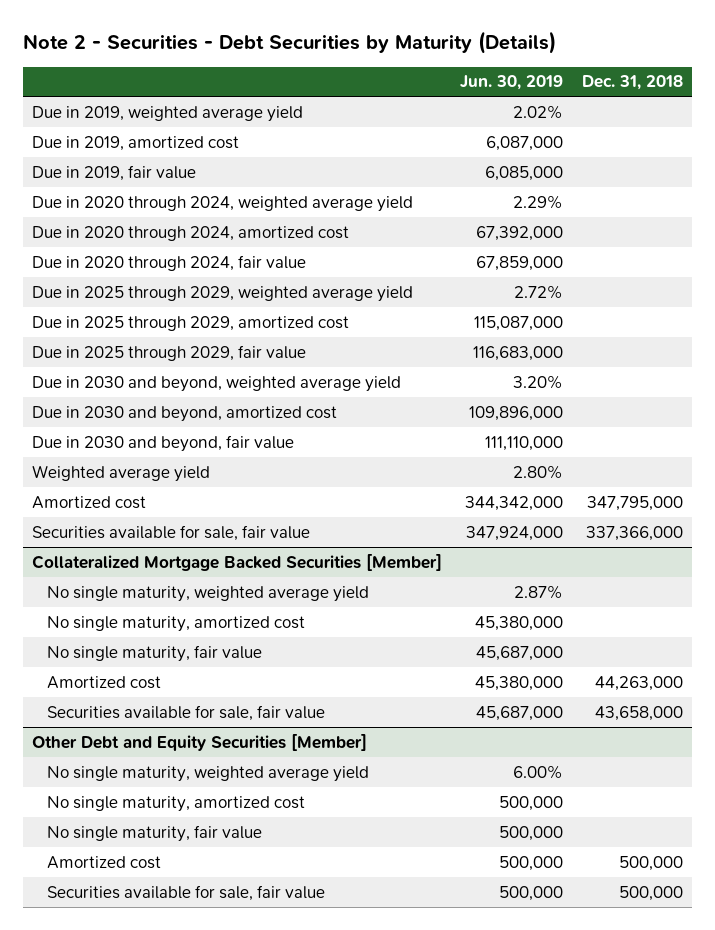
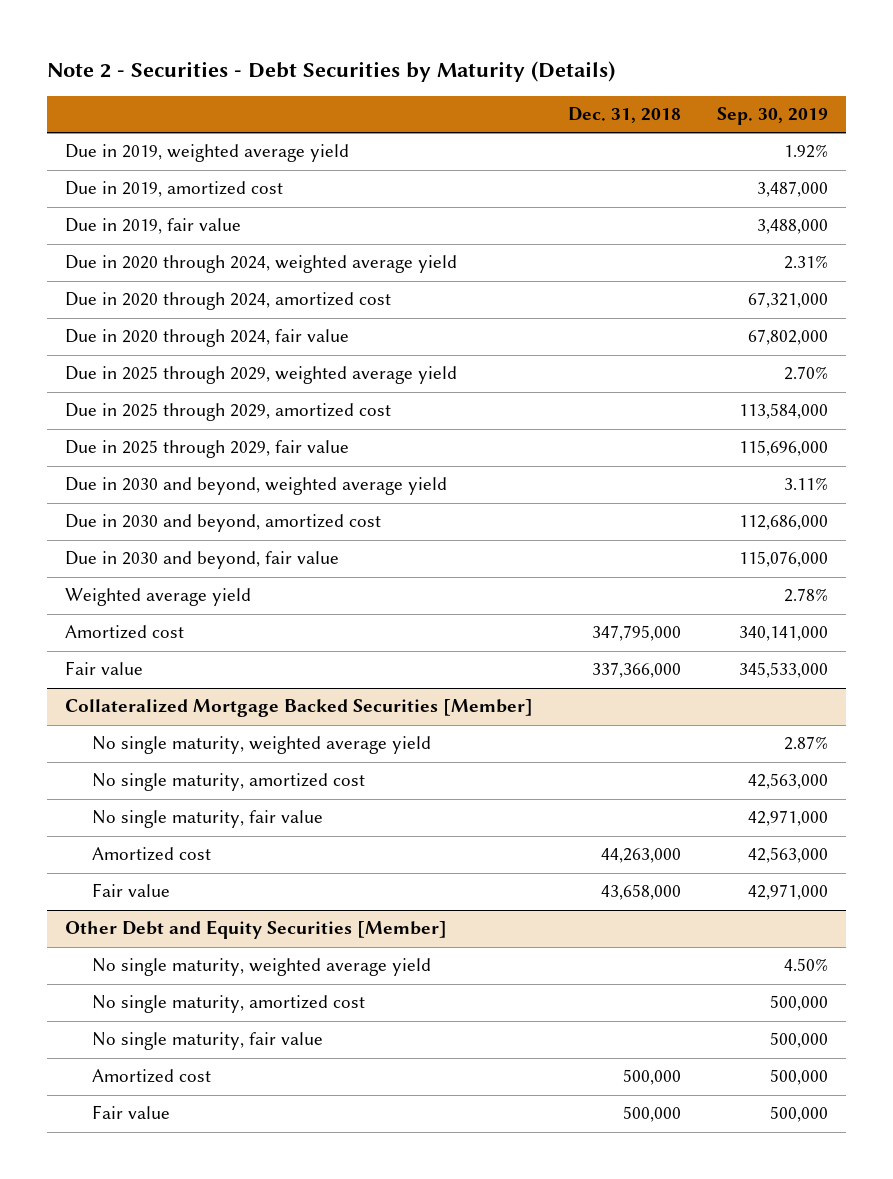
- | Jun. 30, 2019 | Dec. 31, 2018
+ | Dec. 31, 2018 | Sep. 30, 2019
- Securities available for sale, fair value | 347,924,000 | 337,366,000
+ Fair value | 337,366,000 | 345,533,000
@ Collateralized Mortgage Backed Securities [Member]
- Securities available for sale, fair value | 45,687,000 | 43,658,000
+ Fair value | 43,658,000 | 42,971,000
@ Other Debt and Equity Securities [Member]
- Securities available for sale, fair value | 500,000 | 500,000
+ Fair value | 500,000 | 500,000

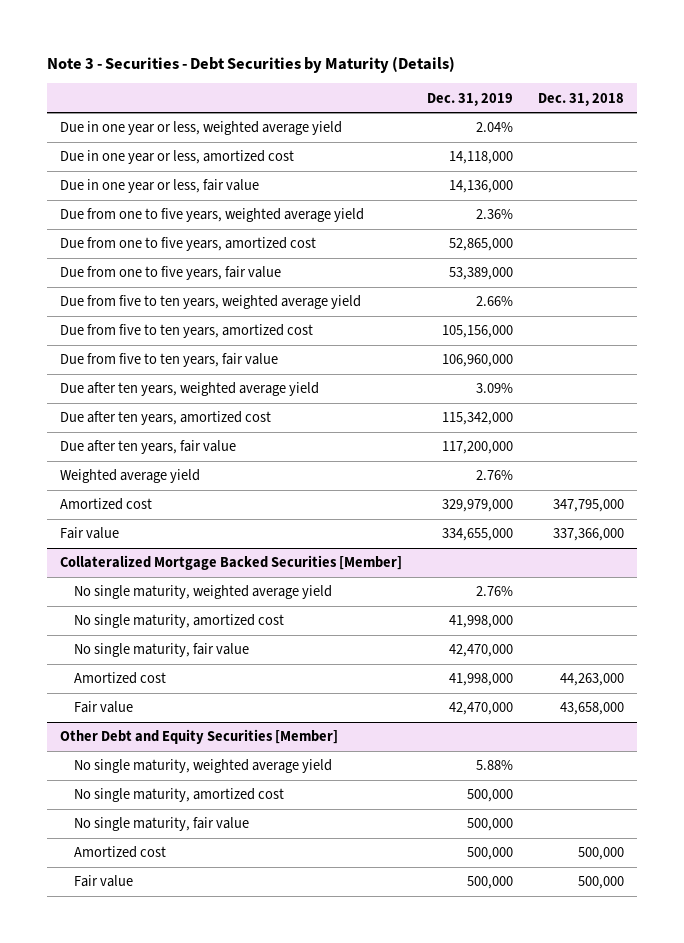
- Note 2 - Securities - Debt Securities by Maturity (Details)
+ Note 3 - Securities - Debt Securities by Maturity (Details)
- | Dec. 31, 2018 | Sep. 30, 2019
+ | Dec. 31, 2019 | Dec. 31, 2018
- Due in 2019, weighted average yield | | 1.92%
- Due in 2019, amortized cost | | 3,487,000
- Due in 2019, fair value | | 3,488,000
- Due in 2020 through 2024, weighted average yield | | 2.31%
- Due in 2020 through 2024, amortized cost | | 67,321,000
- Due in 2020 through 2024, fair value | | 67,802,000
- Due in 2025 through 2029, weighted average yield | | 2.70%
- Due in 2025 through 2029, amortized cost | | 113,584,000
- Due in 2025 through 2029, fair value | | 115,696,000
- Due in 2030 and beyond, weighted average yield | | 3.11%
- Due in 2030 and beyond, amortized cost | | 112,686,000
- Due in 2030 and beyond, fair value | | 115,076,000
+ Due in one year or less, weighted average yield | 2.04% |
+ Due in one year or less, amortized cost | 14,118,000 |
+ Due in one year or less, fair value | 14,136,000 |
+ Due from one to five years, weighted average yield | 2.36% |
+ Due from one to five years, amortized cost | 52,865,000 |
+ Due from one to five years, fair value | 53,389,000 |
+ Due from five to ten years, weighted average yield | 2.66% |
+ Due from five to ten years, amortized cost | 105,156,000 |
+ Due from five to ten years, fair value | 106,960,000 |
+ Due after ten years, weighted average yield | 3.09% |
+ Due after ten years, amortized cost | 115,342,000 |
+ Due after ten years, fair value | 117,200,000 |

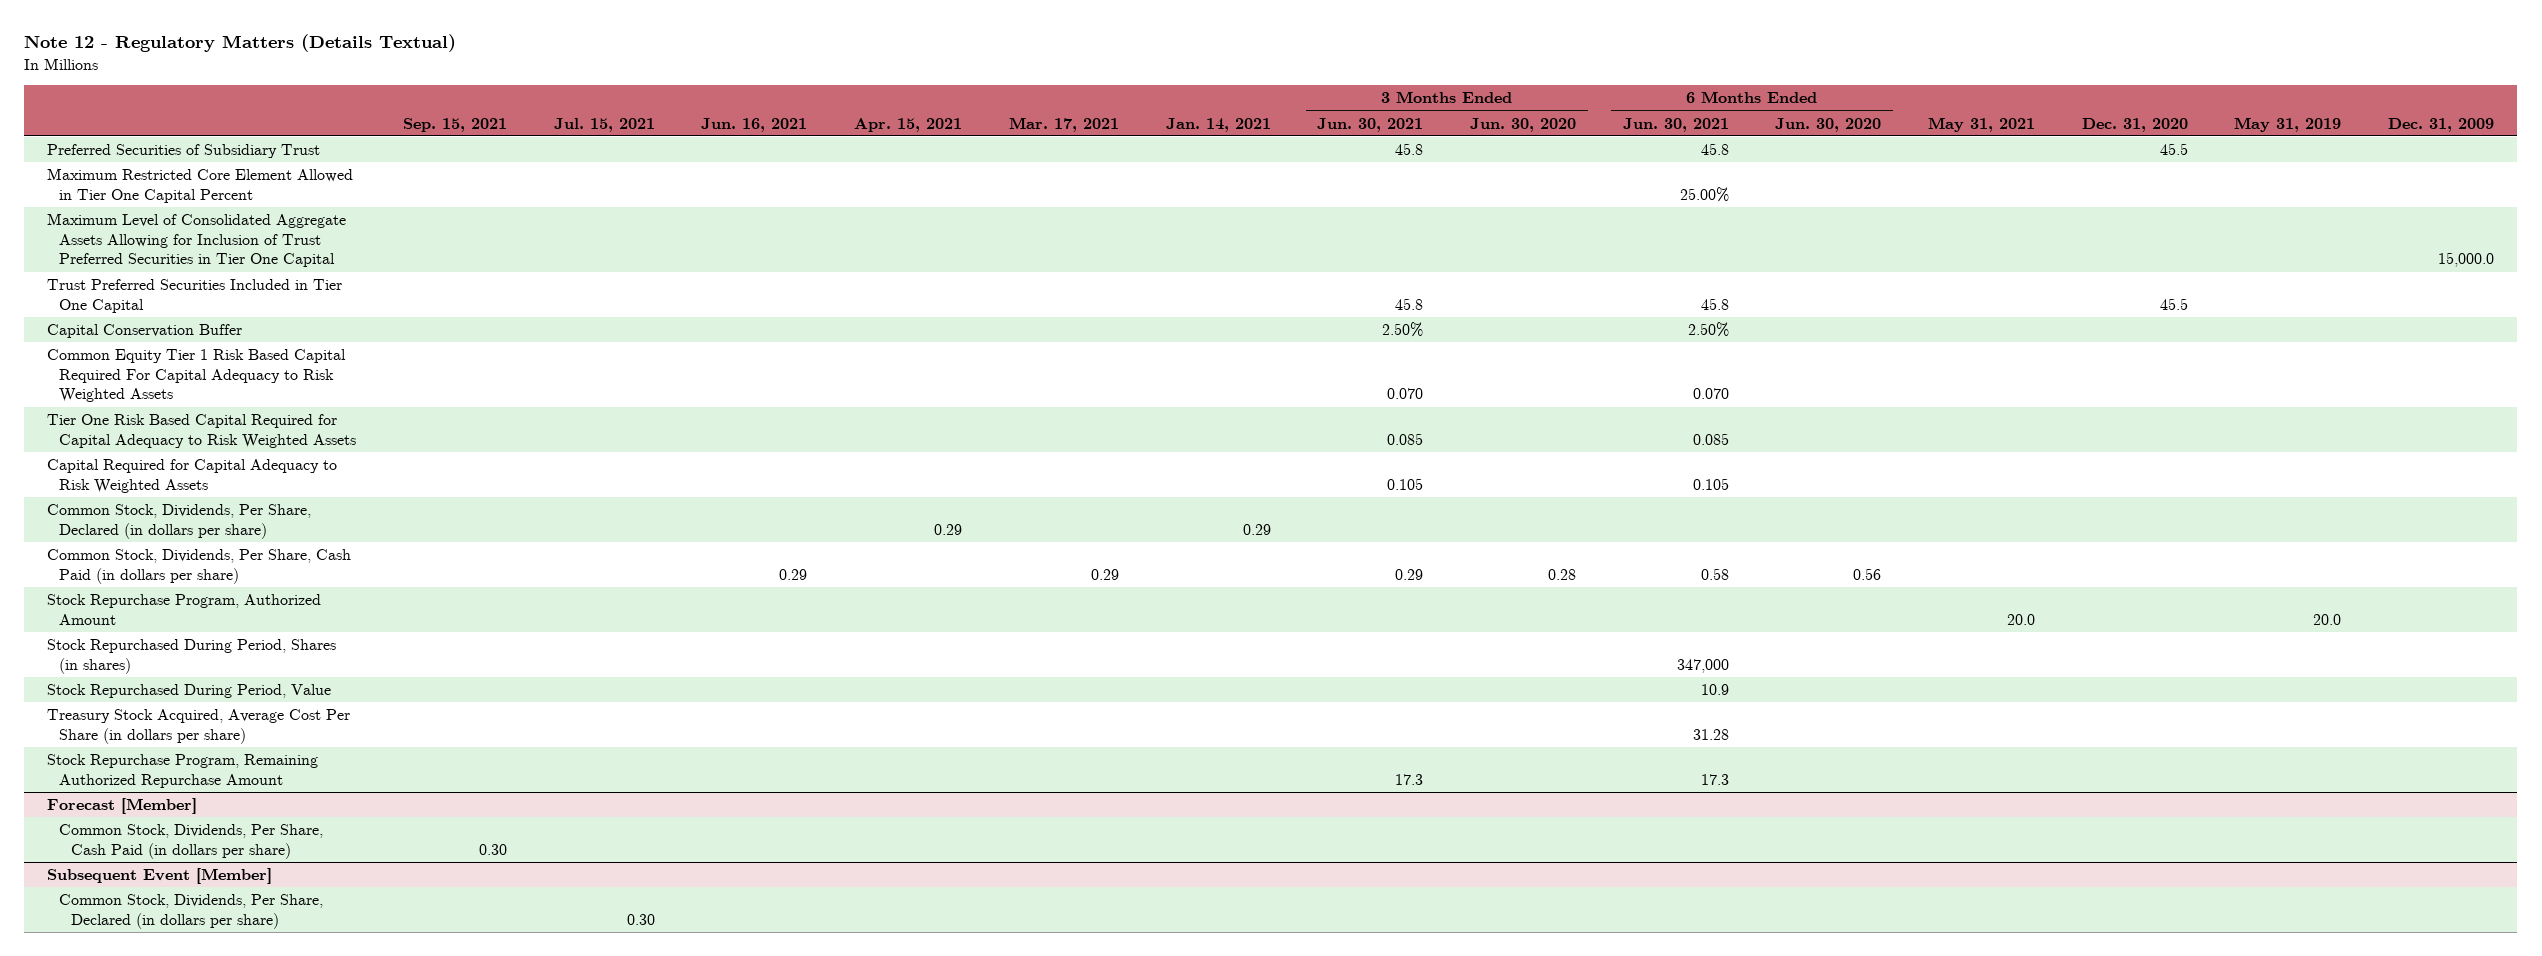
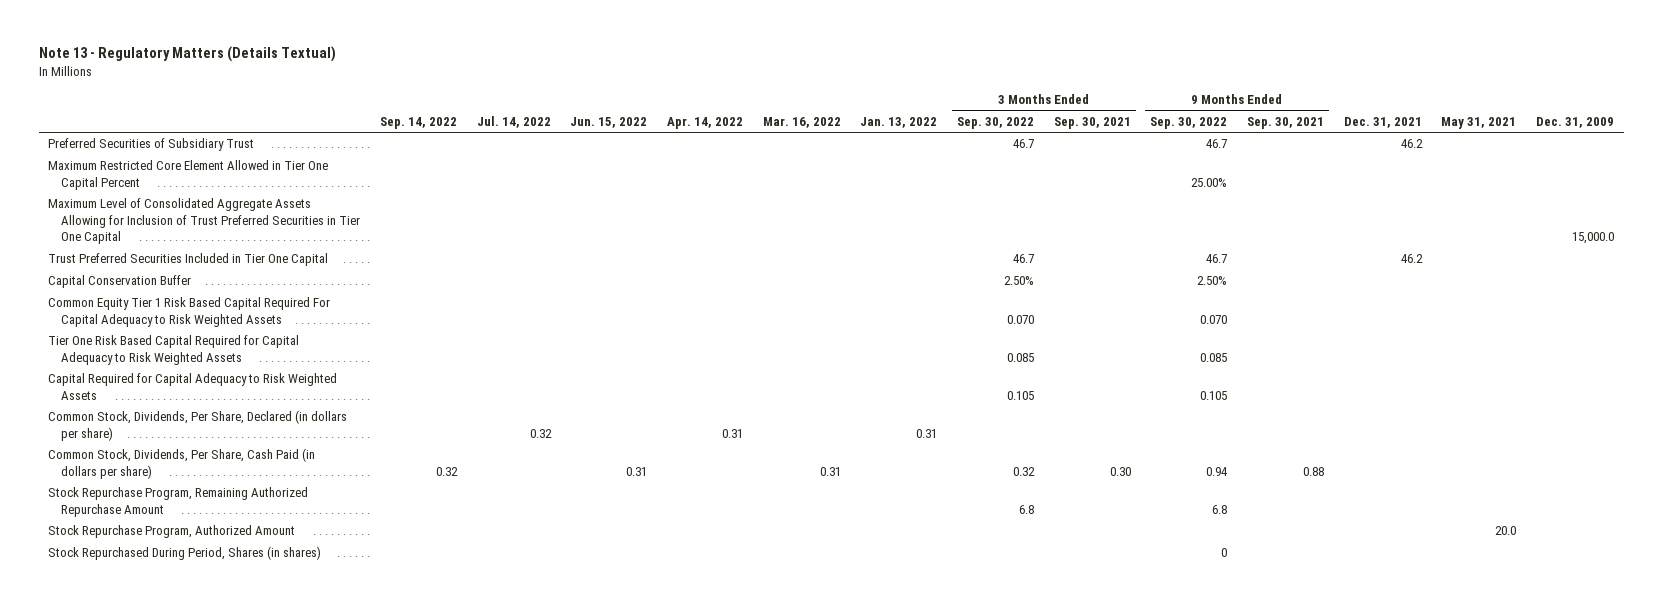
- Note 12 - Regulatory Matters (Details Textual)
+ Note 13 - Regulatory Matters (Details Textual)
- | Sep. 15, 2021 | Jul. 15, 2021 | Jun. 16, 2021 | Apr. 15, 2021 | Mar. 17, 2021 | Jan. 14, 2021 | 3 Months Ended Jun. 30, 2021 | 3 Months Ended Jun. 30, 2020 | 6 Months Ended Jun. 30, 2021 | 6 Months Ended Jun. 30, 2020 | May 31, 2021 | Dec. 31, 2020 | May 31, 2019 | Dec. 31, 2009
+ | Sep. 14, 2022 | Jul. 14, 2022 | Jun. 15, 2022 | Apr. 14, 2022 | Mar. 16, 2022 | Jan. 13, 2022 | 3 Months Ended Sep. 30, 2022 | 3 Months Ended Sep. 30, 2021 | 9 Months Ended Sep. 30, 2022 | 9 Months Ended Sep. 30, 2021 | Dec. 31, 2021 | May 31, 2021 | Dec. 31, 2009
moved up: Stock Repurchase Program, Remaining Authorized Repurchase Amount | | | | | | | 6.8 | | 6.8 | | | |
- Stock Repurchased During Period, Value | | | | | | | | | 10.9 | | | | |
- Treasury Stock Acquired, Average Cost Per Share (in dollars per share) | | | | | | | | | 31.28 | | | | |
- Forecast [Member]
- Common Stock, Dividends, Per Share, Cash Paid (in dollars per share) | 0.30 | | | | | | | | | | | | |
- Subsequent Event [Member]
- Common Stock, Dividends, Per Share, Declared (in dollars per share) | | 0.30 | | | | | | | | | | | |

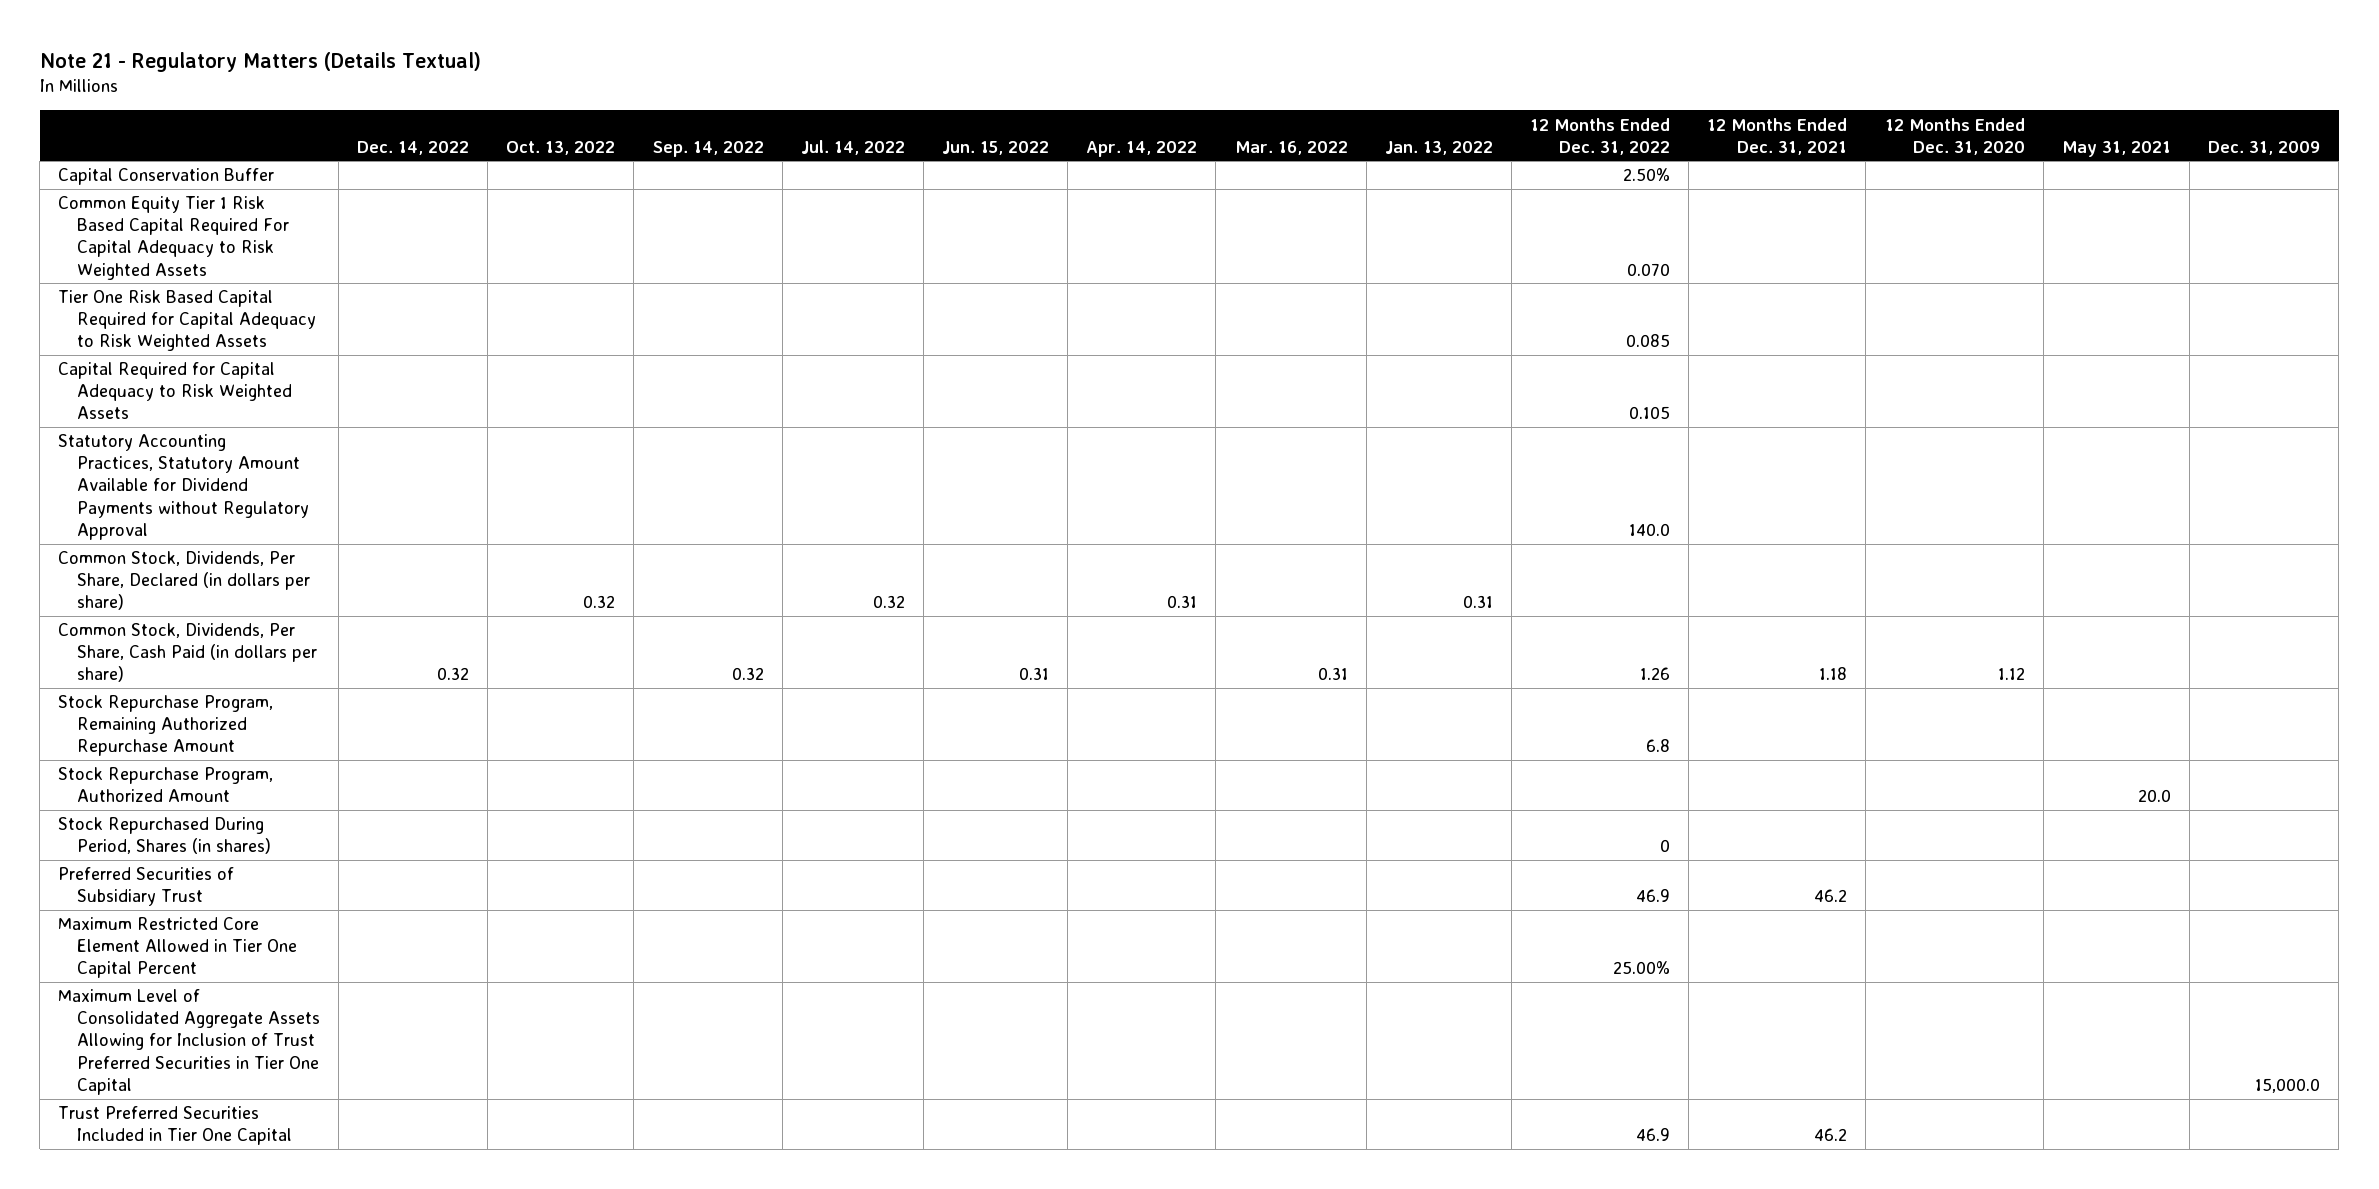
- Note 13 - Regulatory Matters (Details Textual)
+ Note 21 - Regulatory Matters (Details Textual)
- | Sep. 14, 2022 | Jul. 14, 2022 | Jun. 15, 2022 | Apr. 14, 2022 | Mar. 16, 2022 | Jan. 13, 2022 | 3 Months Ended Sep. 30, 2022 | 3 Months Ended Sep. 30, 2021 | 9 Months Ended Sep. 30, 2022 | 9 Months Ended Sep. 30, 2021 | Dec. 31, 2021 | May 31, 2021 | Dec. 31, 2009
+ | Dec. 14, 2022 | Oct. 13, 2022 | Sep. 14, 2022 | Jul. 14, 2022 | Jun. 15, 2022 | Apr. 14, 2022 | Mar. 16, 2022 | Jan. 13, 2022 | 12 Months Ended Dec. 31, 2022 | 12 Months Ended Dec. 31, 2021 | 12 Months Ended Dec. 31, 2020 | May 31, 2021 | Dec. 31, 2009
+ Statutory Accounting Practices, Statutory Amount Available for Dividend Payments without Regulatory Approval | | | | | | | | | 140.0 | | | |
moved down: Preferred Securities of Subsidiary Trust | | | | | | | | | 46.9 | 46.2 | | |
moved down: Maximum Restricted Core Element Allowed in Tier One Capital Percent | | | | | | | | | 25.00% | | | |
moved down: Maximum Level of Consolidated Aggregate Assets Allowing for Inclusion of Trust Preferred Securities in Tier One Capital | | | | | | | | | | | | | 15,000.0
moved down: Trust Preferred Securities Included in Tier One Capital | | | | | | | | | 46.9 | 46.2 | | |

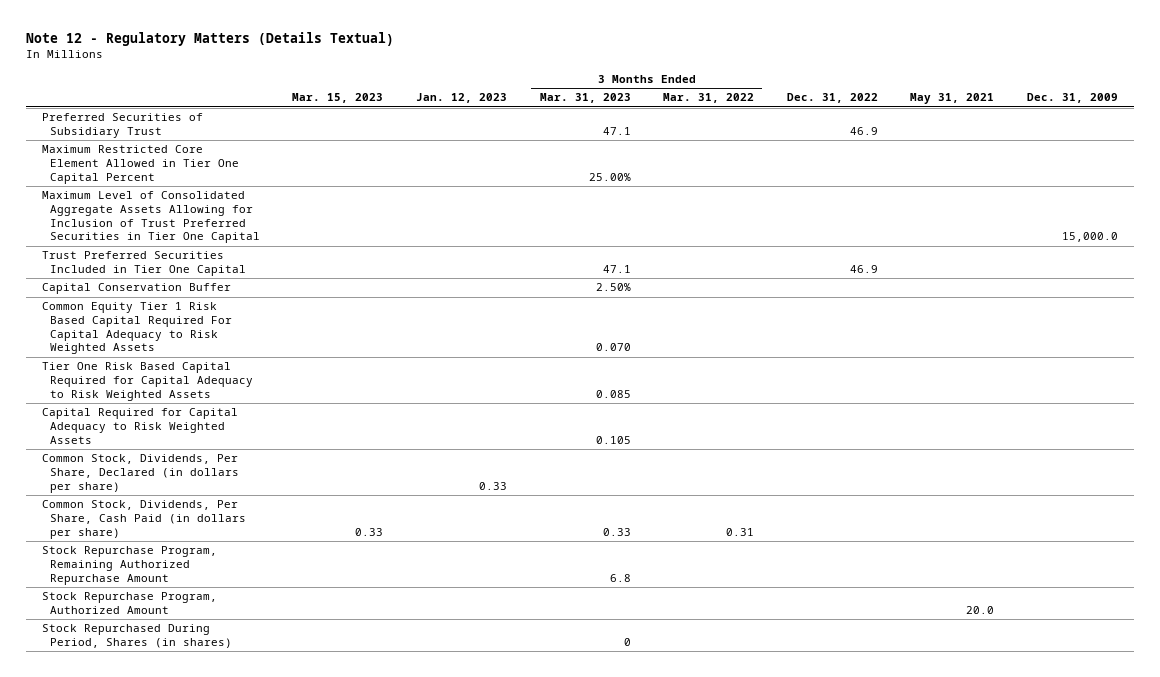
- Note 21 - Regulatory Matters (Details Textual)
+ Note 12 - Regulatory Matters (Details Textual)
- | Dec. 14, 2022 | Oct. 13, 2022 | Sep. 14, 2022 | Jul. 14, 2022 | Jun. 15, 2022 | Apr. 14, 2022 | Mar. 16, 2022 | Jan. 13, 2022 | 12 Months Ended Dec. 31, 2022 | 12 Months Ended Dec. 31, 2021 | 12 Months Ended Dec. 31, 2020 | May 31, 2021 | Dec. 31, 2009
+ | Mar. 15, 2023 | Jan. 12, 2023 | 3 Months Ended Mar. 31, 2023 | 3 Months Ended Mar. 31, 2022 | Dec. 31, 2022 | May 31, 2021 | Dec. 31, 2009
moved up: Preferred Securities of Subsidiary Trust | | | 47.1 | | 46.9 | |
moved up: Maximum Restricted Core Element Allowed in Tier One Capital Percent | | | 25.00% | | | |
moved up: Maximum Level of Consolidated Aggregate Assets Allowing for Inclusion of Trust Preferred Securities in Tier One Capital | | | | | | | 15,000.0
moved up: Trust Preferred Securities Included in Tier One Capital | | | 47.1 | | 46.9 | |
- Statutory Accounting Practices, Statutory Amount Available for Dividend Payments without Regulatory Approval | | | | | | | | | 140.0 | | | |

